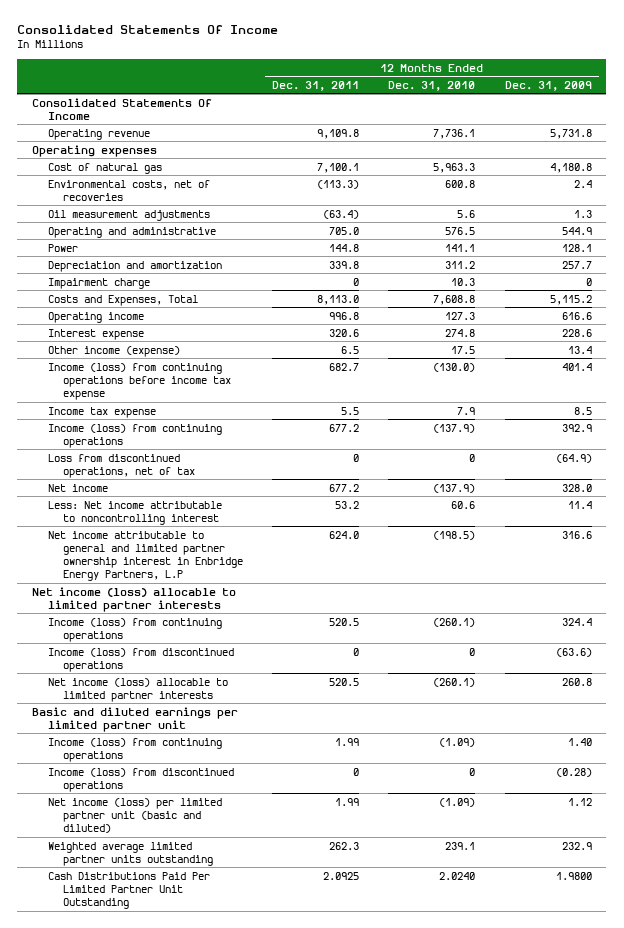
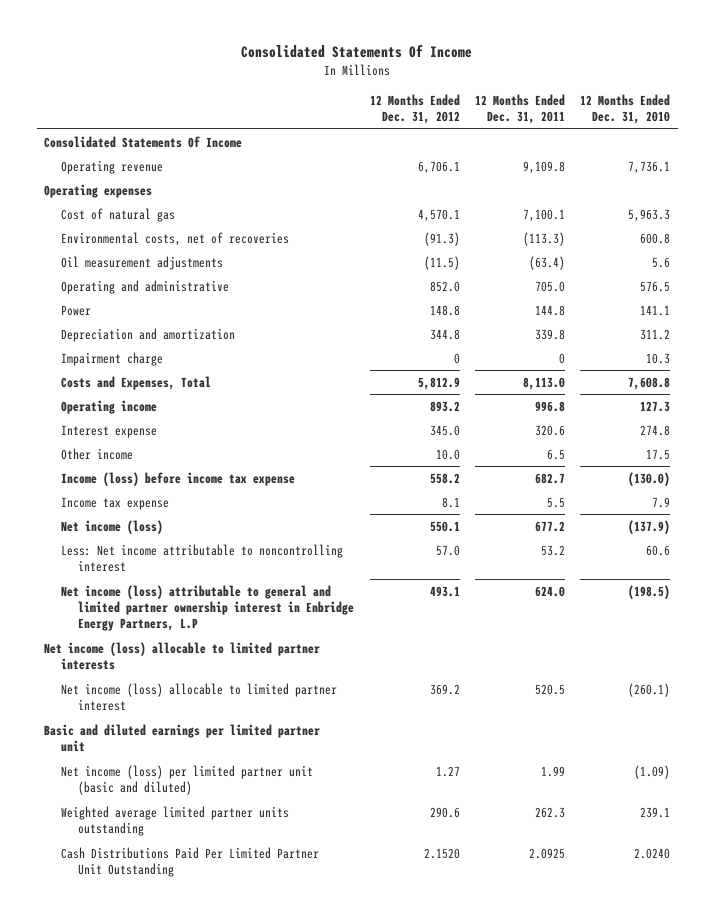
- | 12 Months Ended Dec. 31, 2011 | 12 Months Ended Dec. 31, 2010 | 12 Months Ended Dec. 31, 2009
+ | 12 Months Ended Dec. 31, 2012 | 12 Months Ended Dec. 31, 2011 | 12 Months Ended Dec. 31, 2010
- Other income (expense) | 6.5 | 17.5 | 13.4
- Income (loss) from continuing operations before income tax expense | 682.7 | (130.0) | 401.4
+ Other income | 10.0 | 6.5 | 17.5
+ Income (loss) before income tax expense | 558.2 | 682.7 | (130.0)
- Income (loss) from continuing operations | 677.2 | (137.9) | 392.9
- Loss from discontinued operations, net of tax | 0 | 0 | (64.9)
- Net income | 677.2 | (137.9) | 328.0
+ Net income (loss) | 550.1 | 677.2 | (137.9)
- Net income attributable to general and limited partner ownership interest in Enbridge Energy Partners, L.P | 624.0 | (198.5) | 316.6
+ Net income (loss) attributable to general and limited partner ownership interest in Enbridge Energy Partners, L.P | 493.1 | 624.0 | (198.5)
- Income (loss) from continuing operations | 520.5 | (260.1) | 324.4
- Income (loss) from discontinued operations | 0 | 0 | (63.6)
- Net income (loss) allocable to limited partner interests | 520.5 | (260.1) | 260.8
+ Net income (loss) allocable to limited partner interest | 369.2 | 520.5 | (260.1)
- Income (loss) from continuing operations | 1.99 | (1.09) | 1.40
- Income (loss) from discontinued operations | 0 | 0 | (0.28)

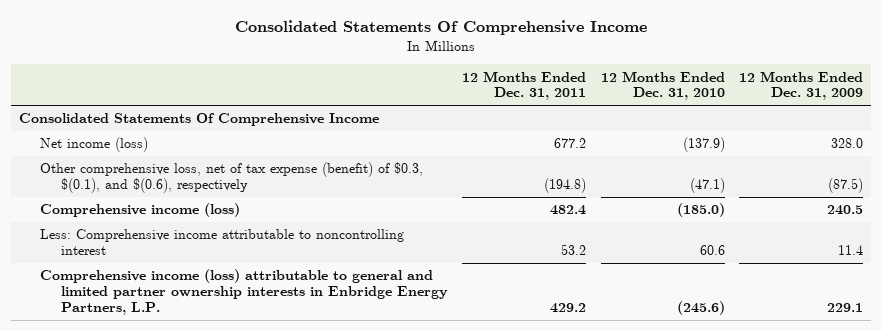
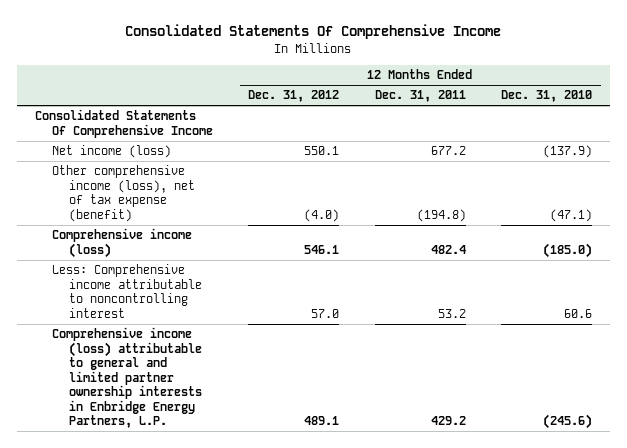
- | 12 Months Ended Dec. 31, 2011 | 12 Months Ended Dec. 31, 2010 | 12 Months Ended Dec. 31, 2009
+ | 12 Months Ended Dec. 31, 2012 | 12 Months Ended Dec. 31, 2011 | 12 Months Ended Dec. 31, 2010
- Other comprehensive loss, net of tax expense (benefit) of $0.3, $(0.1), and $(0.6), respectively | (194.8) | (47.1) | (87.5)
+ Other comprehensive income (loss), net of tax expense (benefit) | (4.0) | (194.8) | (47.1)

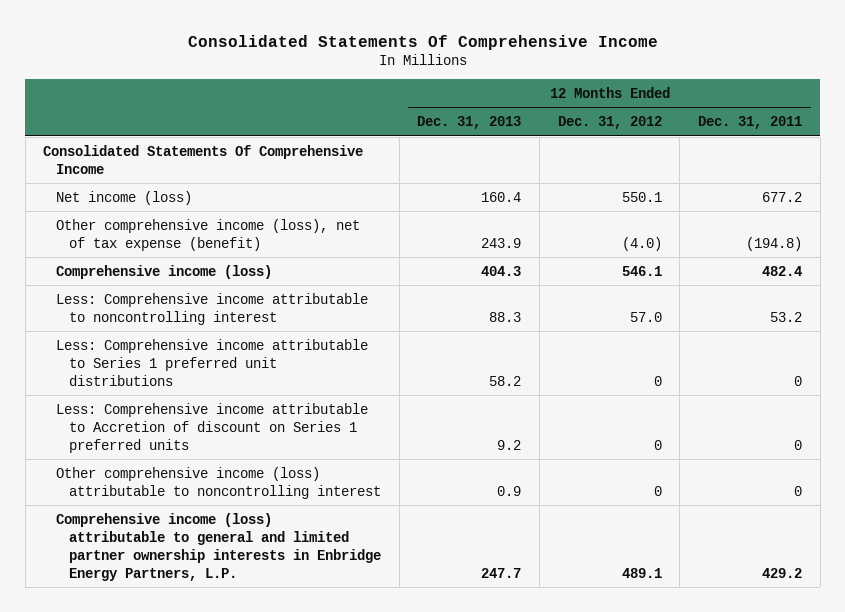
- | 12 Months Ended Dec. 31, 2012 | 12 Months Ended Dec. 31, 2011 | 12 Months Ended Dec. 31, 2010
+ | 12 Months Ended Dec. 31, 2013 | 12 Months Ended Dec. 31, 2012 | 12 Months Ended Dec. 31, 2011
+ Less: Comprehensive income attributable to Series 1 preferred unit distributions | 58.2 | 0 | 0
+ Less: Comprehensive income attributable to Accretion of discount on Series 1 preferred units | 9.2 | 0 | 0
+ Other comprehensive income (loss) attributable to noncontrolling interest | 0.9 | 0 | 0

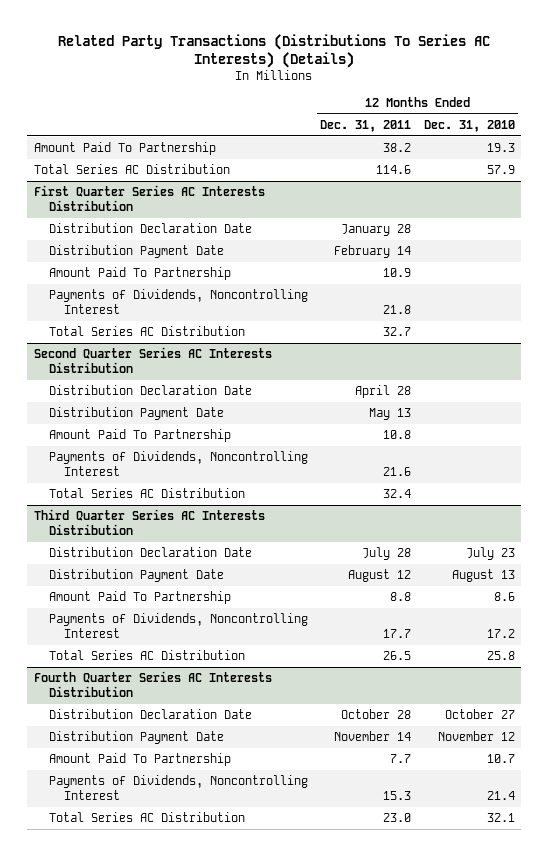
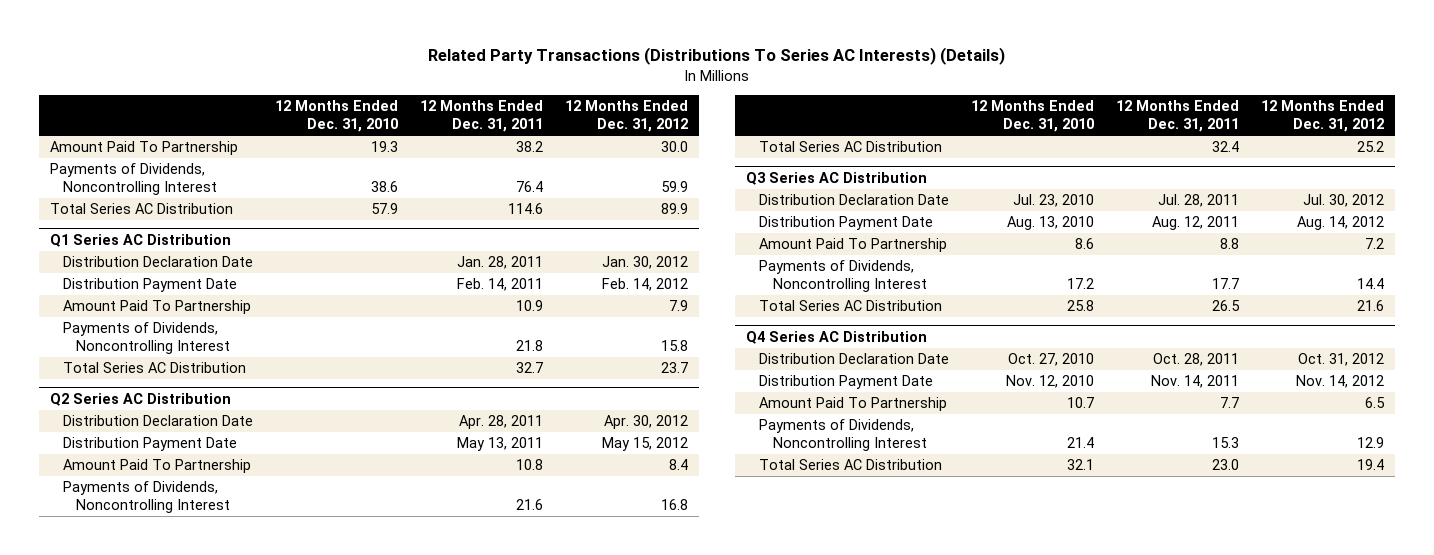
- | 12 Months Ended Dec. 31, 2011 | 12 Months Ended Dec. 31, 2010
+ | 12 Months Ended Dec. 31, 2010 | 12 Months Ended Dec. 31, 2011 | 12 Months Ended Dec. 31, 2012
+ Payments of Dividends, Noncontrolling Interest | 38.6 | 76.4 | 59.9
- First Quarter Series AC Interests Distribution
- Distribution Declaration Date | January 28 |
- Distribution Payment Date | February 14 |
+ Q1 Series AC Distribution
+ Distribution Declaration Date | | Jan. 28, 2011 | Jan. 30, 2012
+ Distribution Payment Date | | Feb. 14, 2011 | Feb. 14, 2012
- Second Quarter Series AC Interests Distribution
- Distribution Declaration Date | April 28 |
- Distribution Payment Date | May 13 |
+ Q2 Series AC Distribution
+ Distribution Declaration Date | | Apr. 28, 2011 | Apr. 30, 2012
+ Distribution Payment Date | | May 13, 2011 | May 15, 2012
- Third Quarter Series AC Interests Distribution
- Distribution Declaration Date | July 28 | July 23
- Distribution Payment Date | August 12 | August 13
+ Q3 Series AC Distribution
+ Distribution Declaration Date | Jul. 23, 2010 | Jul. 28, 2011 | Jul. 30, 2012
+ Distribution Payment Date | Aug. 13, 2010 | Aug. 12, 2011 | Aug. 14, 2012
- Fourth Quarter Series AC Interests Distribution
- Distribution Declaration Date | October 28 | October 27
- Distribution Payment Date | November 14 | November 12
+ Q4 Series AC Distribution
+ Distribution Declaration Date | Oct. 27, 2010 | Oct. 28, 2011 | Oct. 31, 2012
+ Distribution Payment Date | Nov. 12, 2010 | Nov. 14, 2011 | Nov. 14, 2012

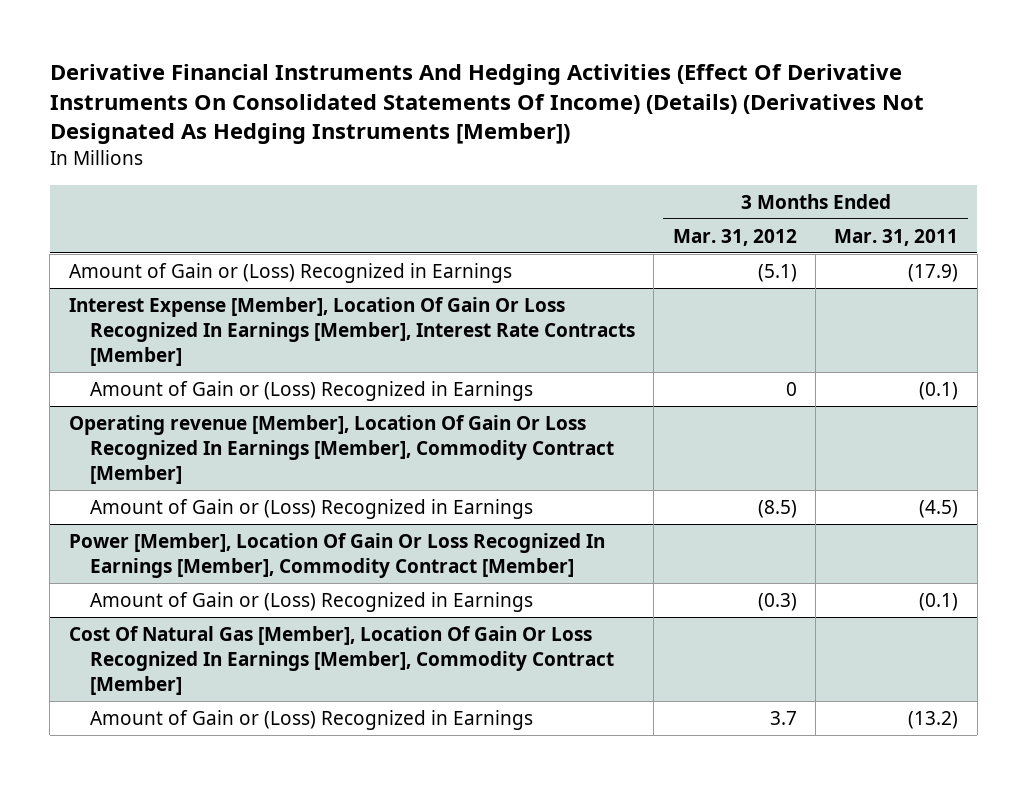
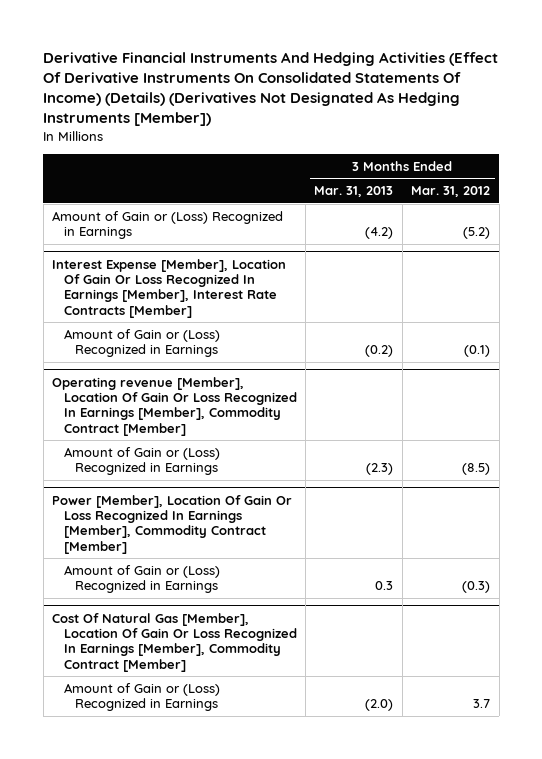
- | 3 Months Ended Mar. 31, 2012 | 3 Months Ended Mar. 31, 2011
+ | 3 Months Ended Mar. 31, 2013 | 3 Months Ended Mar. 31, 2012
- Amount of Gain or (Loss) Recognized in Earnings | (5.1) | (17.9)
+ Amount of Gain or (Loss) Recognized in Earnings | (4.2) | (5.2)
@ Interest Expense [Member], Location Of Gain Or Loss Recognized In Earnings [Member], Interest Rate Contracts [Member]
- Amount of Gain or (Loss) Recognized in Earnings | 0 | (0.1)
+ Amount of Gain or (Loss) Recognized in Earnings | (0.2) | (0.1)

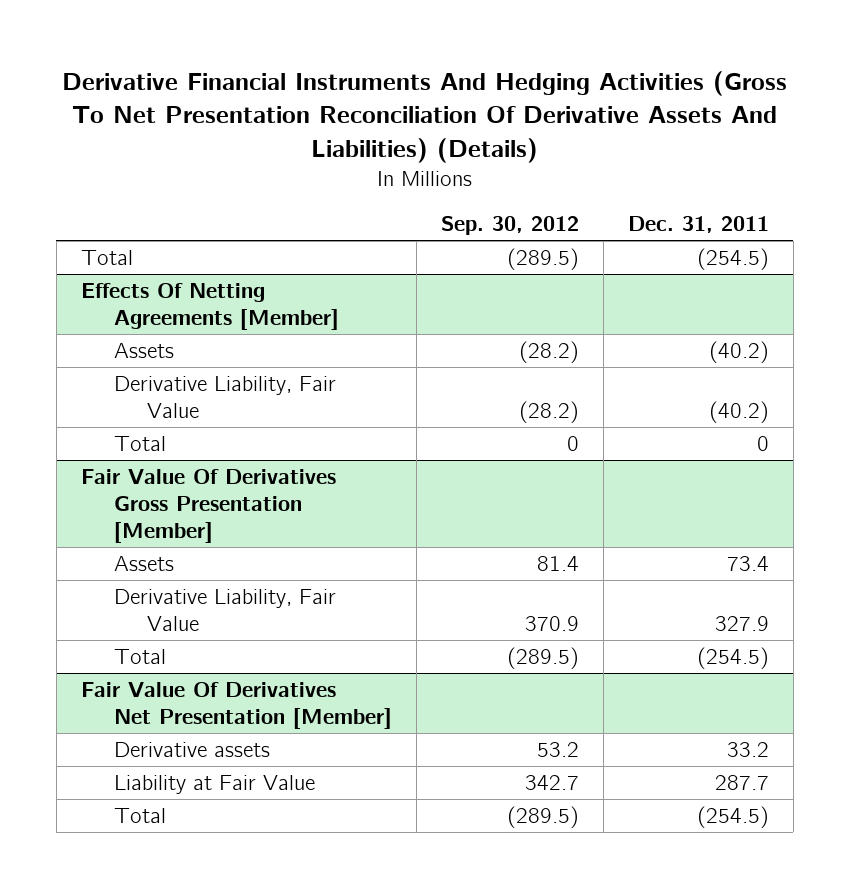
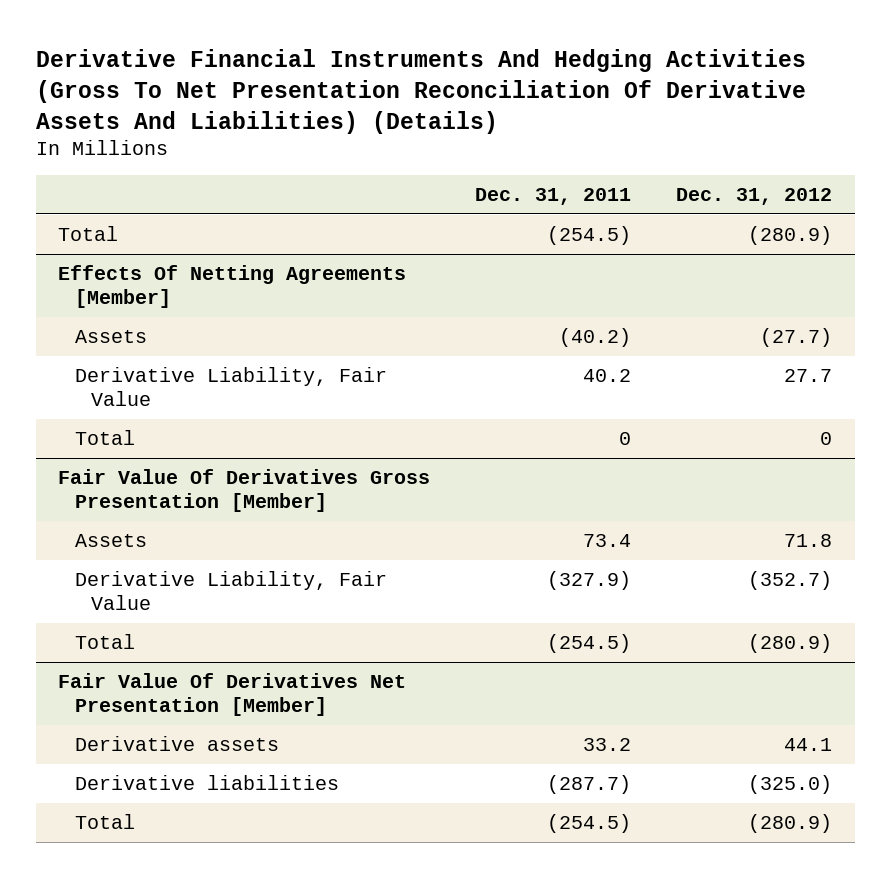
- | Sep. 30, 2012 | Dec. 31, 2011
+ | Dec. 31, 2011 | Dec. 31, 2012
@ Effects Of Netting Agreements [Member]
- Derivative Liability, Fair Value | (28.2) | (40.2)
+ Derivative Liability, Fair Value | 40.2 | 27.7
@ Fair Value Of Derivatives Gross Presentation [Member]
- Derivative Liability, Fair Value | 370.9 | 327.9
+ Derivative Liability, Fair Value | (327.9) | (352.7)
@ Fair Value Of Derivatives Net Presentation [Member]
- Liability at Fair Value | 342.7 | 287.7
+ Derivative liabilities | (287.7) | (325.0)

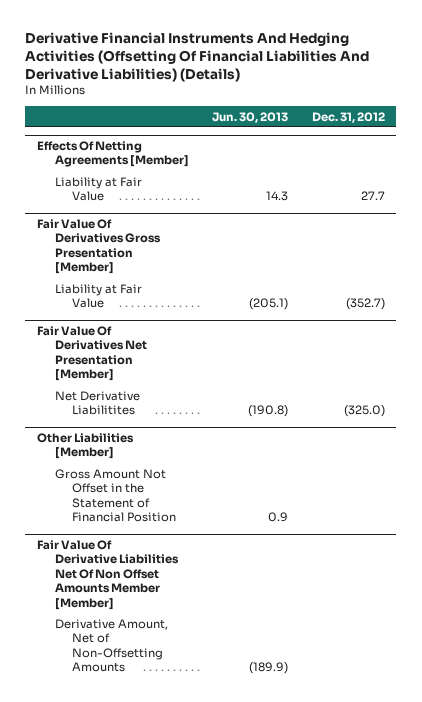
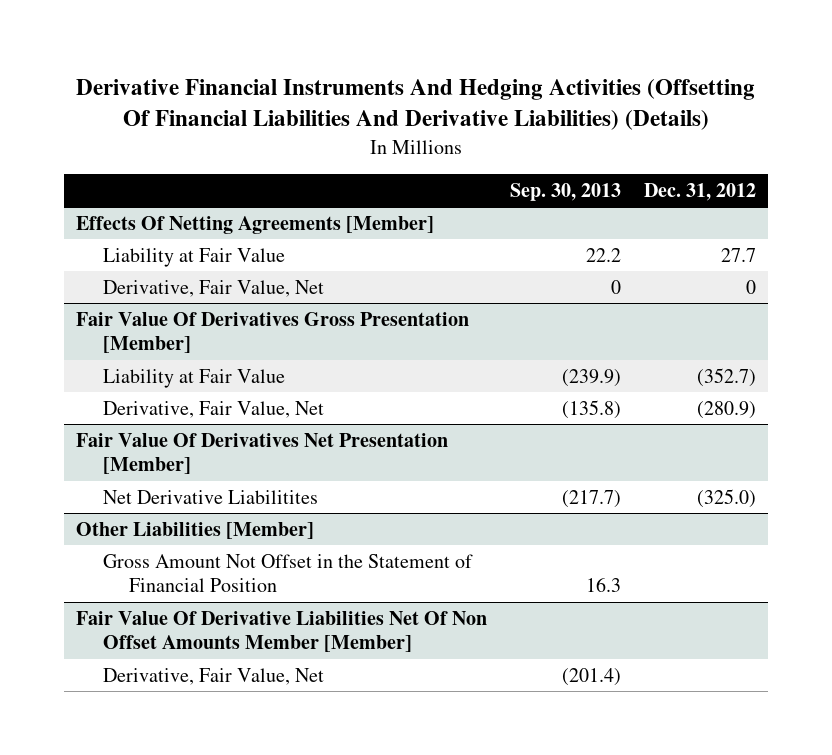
- | Jun. 30, 2013 | Dec. 31, 2012
+ | Sep. 30, 2013 | Dec. 31, 2012
@ Effects Of Netting Agreements [Member]
+ Derivative, Fair Value, Net | 0 | 0
@ Fair Value Of Derivatives Gross Presentation [Member]
+ Derivative, Fair Value, Net | (135.8) | (280.9)
@ Fair Value Of Derivative Liabilities Net Of Non Offset Amounts Member [Member]
- Derivative Amount, Net of Non-Offsetting Amounts | (189.9) |
+ Derivative, Fair Value, Net | (201.4) |

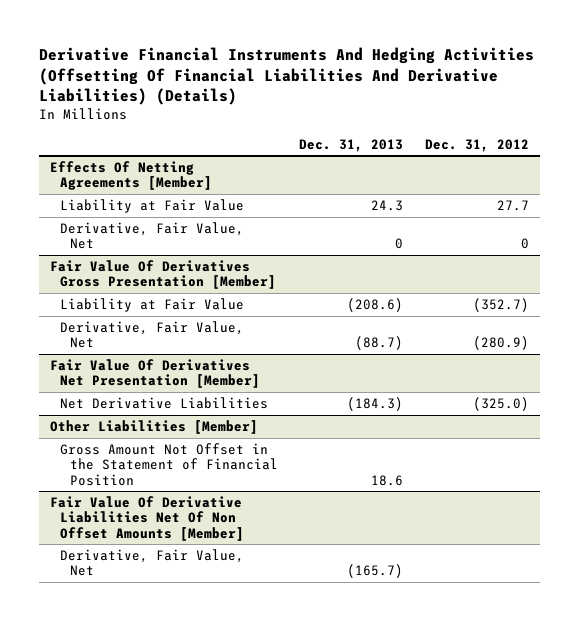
- | Sep. 30, 2013 | Dec. 31, 2012
+ | Dec. 31, 2013 | Dec. 31, 2012
@ Fair Value Of Derivatives Net Presentation [Member]
- Net Derivative Liabilitites | (217.7) | (325.0)
+ Net Derivative Liabilities | (184.3) | (325.0)
- Fair Value Of Derivative Liabilities Net Of Non Offset Amounts Member [Member]
+ Fair Value Of Derivative Liabilities Net Of Non Offset Amounts [Member]

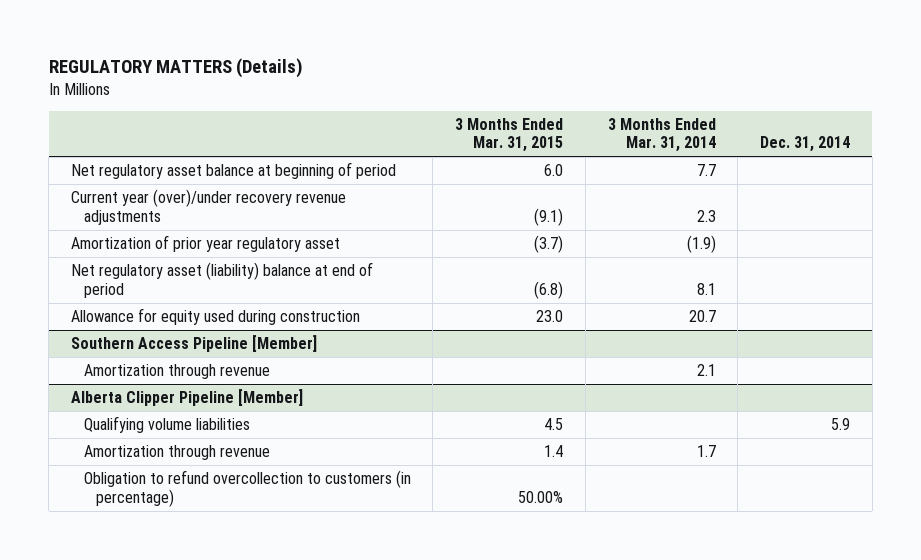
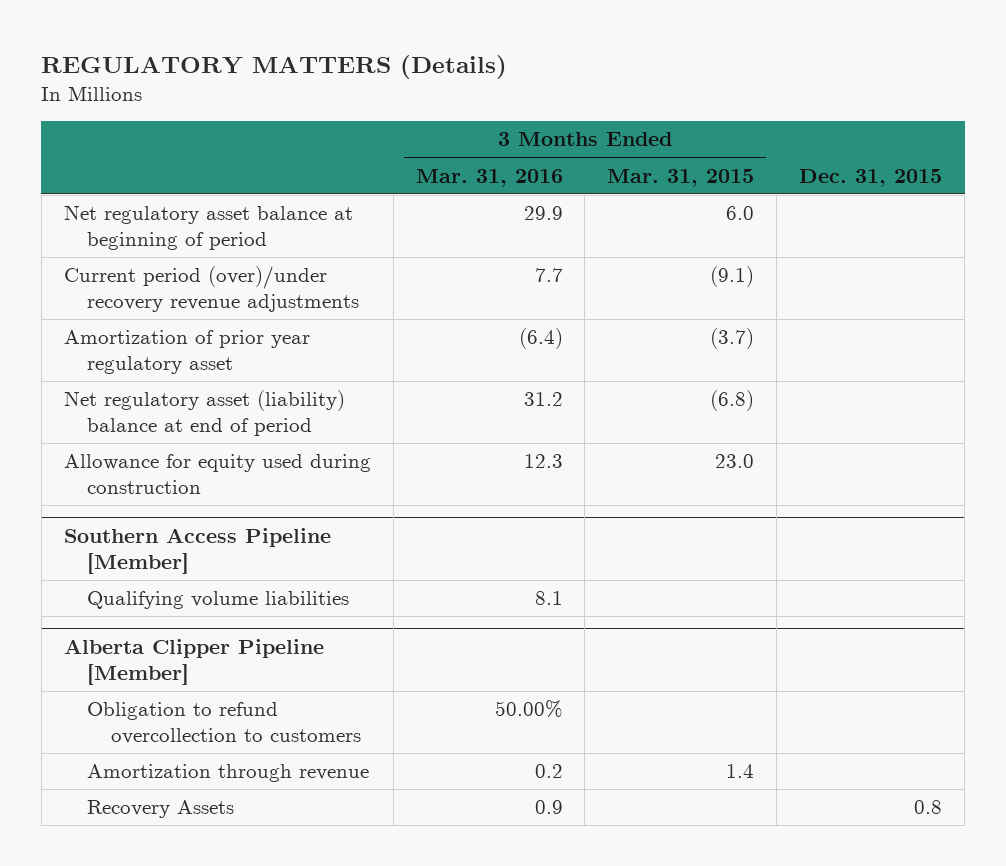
- | 3 Months Ended Mar. 31, 2015 | 3 Months Ended Mar. 31, 2014 | Dec. 31, 2014
+ | 3 Months Ended Mar. 31, 2016 | 3 Months Ended Mar. 31, 2015 | Dec. 31, 2015
- Current year (over)/under recovery revenue adjustments | (9.1) | 2.3 |
+ Current period (over)/under recovery revenue adjustments | 7.7 | (9.1) |
@ Southern Access Pipeline [Member]
- Amortization through revenue | | 2.1 |
+ Qualifying volume liabilities | 8.1 | |
@ Alberta Clipper Pipeline [Member]
- Qualifying volume liabilities | 4.5 | | 5.9
+ Obligation to refund overcollection to customers | 50.00% | |
- Obligation to refund overcollection to customers (in percentage) | 50.00% | |
+ Recovery Assets | 0.9 | | 0.8

